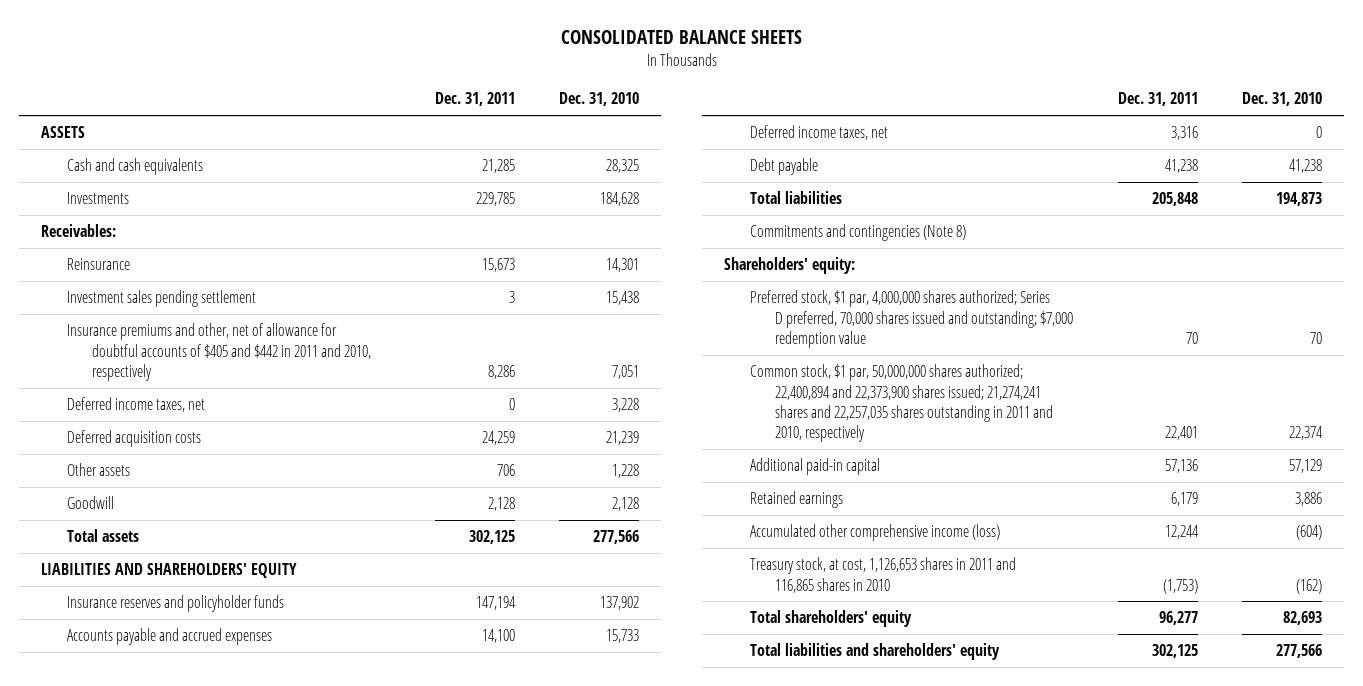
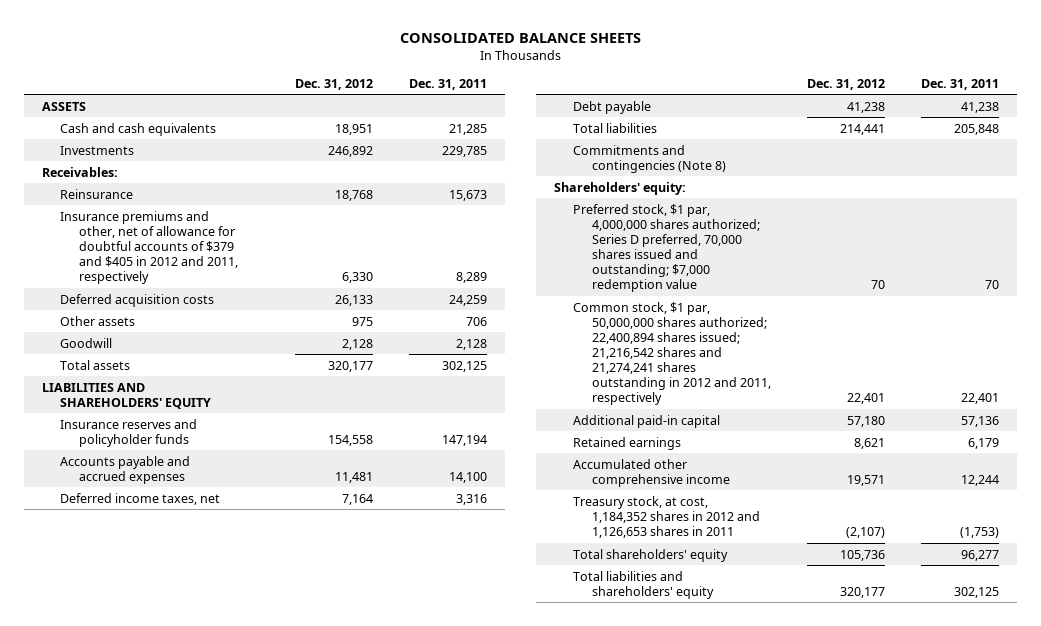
- | Dec. 31, 2011 | Dec. 31, 2010
+ | Dec. 31, 2012 | Dec. 31, 2011
- Investment sales pending settlement | 3 | 15,438
- Insurance premiums and other, net of allowance for doubtful accounts of $405 and $442 in 2011 and 2010, respectively | 8,286 | 7,051
- Deferred income taxes, net | 0 | 3,228
+ Insurance premiums and other, net of allowance for doubtful accounts of $379 and $405 in 2012 and 2011, respectively | 6,330 | 8,289
- Common stock, $1 par, 50,000,000 shares authorized; 22,400,894 and 22,373,900 shares issued; 21,274,241 shares and 22,257,035 shares outstanding in 2011 and 2010, respectively | 22,401 | 22,374
+ Common stock, $1 par, 50,000,000 shares authorized; 22,400,894 shares issued; 21,216,542 shares and 21,274,241 shares outstanding in 2012 and 2011, respectively | 22,401 | 22,401
- Accumulated other comprehensive income (loss) | 12,244 | (604)
- Treasury stock, at cost, 1,126,653 shares in 2011 and 116,865 shares in 2010 | (1,753) | (162)
+ Accumulated other comprehensive income | 19,571 | 12,244
+ Treasury stock, at cost, 1,184,352 shares in 2012 and 1,126,653 shares in 2011 | (2,107) | (1,753)

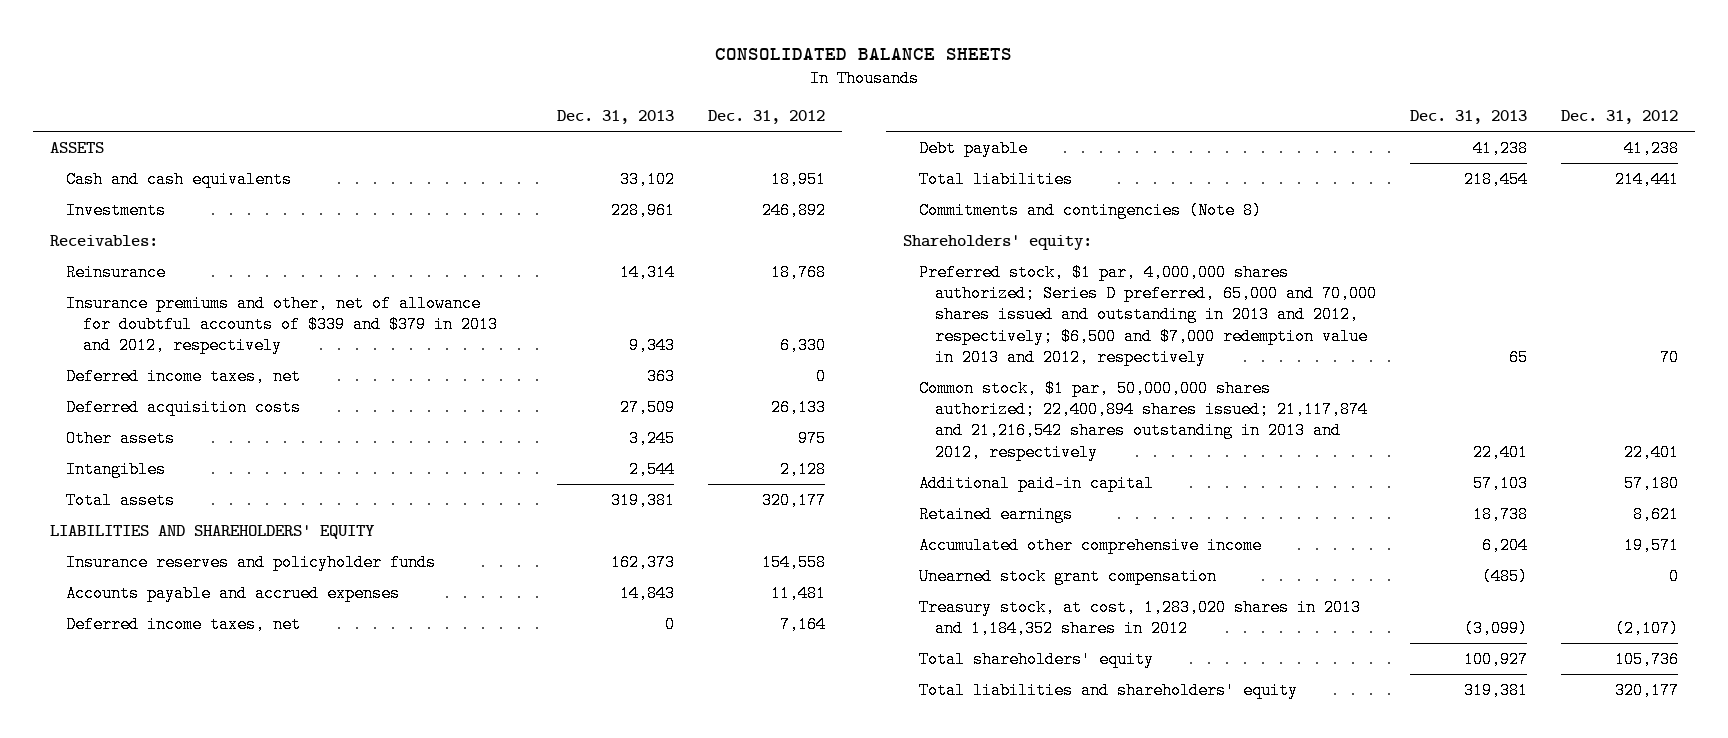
- | Dec. 31, 2012 | Dec. 31, 2011
+ | Dec. 31, 2013 | Dec. 31, 2012
- Insurance premiums and other, net of allowance for doubtful accounts of $379 and $405 in 2012 and 2011, respectively | 6,330 | 8,289
+ Insurance premiums and other, net of allowance for doubtful accounts of $339 and $379 in 2013 and 2012, respectively | 9,343 | 6,330
+ Deferred income taxes, net | 363 | 0
- Goodwill | 2,128 | 2,128
+ Intangibles | 2,544 | 2,128
- Preferred stock, $1 par, 4,000,000 shares authorized; Series D preferred, 70,000 shares issued and outstanding; $7,000 redemption value | 70 | 70
- Common stock, $1 par, 50,000,000 shares authorized; 22,400,894 shares issued; 21,216,542 shares and 21,274,241 shares outstanding in 2012 and 2011, respectively | 22,401 | 22,401
+ Preferred stock, $1 par, 4,000,000 shares authorized; Series D preferred, 65,000 and 70,000 shares issued and outstanding in 2013 and 2012, respectively; $6,500 and $7,000 redemption value in 2013 and 2012, respectively | 65 | 70
+ Common stock, $1 par, 50,000,000 shares authorized; 22,400,894 shares issued; 21,117,874 and 21,216,542 shares outstanding in 2013 and 2012, respectively | 22,401 | 22,401
- Treasury stock, at cost, 1,184,352 shares in 2012 and 1,126,653 shares in 2011 | (2,107) | (1,753)
+ Unearned stock grant compensation | (485) | 0
+ Treasury stock, at cost, 1,283,020 shares in 2013 and 1,184,352 shares in 2012 | (3,099) | (2,107)

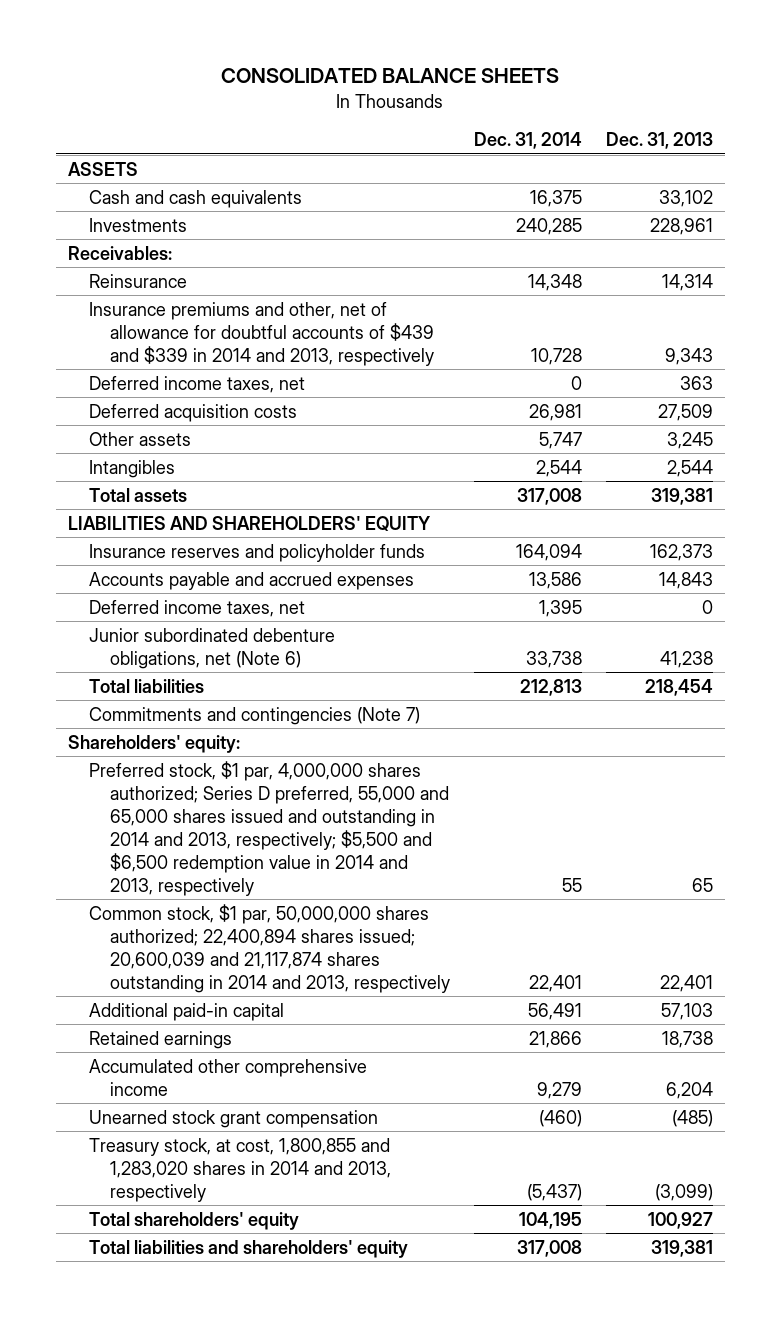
- | Dec. 31, 2013 | Dec. 31, 2012
+ | Dec. 31, 2014 | Dec. 31, 2013
- Insurance premiums and other, net of allowance for doubtful accounts of $339 and $379 in 2013 and 2012, respectively | 9,343 | 6,330
+ Insurance premiums and other, net of allowance for doubtful accounts of $439 and $339 in 2014 and 2013, respectively | 10,728 | 9,343
- Debt payable | 41,238 | 41,238
+ Junior subordinated debenture obligations, net (Note 6) | 33,738 | 41,238
- Commitments and contingencies (Note 8)
+ Commitments and contingencies (Note 7)
- Preferred stock, $1 par, 4,000,000 shares authorized; Series D preferred, 65,000 and 70,000 shares issued and outstanding in 2013 and 2012, respectively; $6,500 and $7,000 redemption value in 2013 and 2012, respectively | 65 | 70
- Common stock, $1 par, 50,000,000 shares authorized; 22,400,894 shares issued; 21,117,874 and 21,216,542 shares outstanding in 2013 and 2012, respectively | 22,401 | 22,401
+ Preferred stock, $1 par, 4,000,000 shares authorized; Series D preferred, 55,000 and 65,000 shares issued and outstanding in 2014 and 2013, respectively; $5,500 and $6,500 redemption value in 2014 and 2013, respectively | 55 | 65
+ Common stock, $1 par, 50,000,000 shares authorized; 22,400,894 shares issued; 20,600,039 and 21,117,874 shares outstanding in 2014 and 2013, respectively | 22,401 | 22,401
- Treasury stock, at cost, 1,283,020 shares in 2013 and 1,184,352 shares in 2012 | (3,099) | (2,107)
+ Treasury stock, at cost, 1,800,855 and 1,283,020 shares in 2014 and 2013, respectively | (5,437) | (3,099)

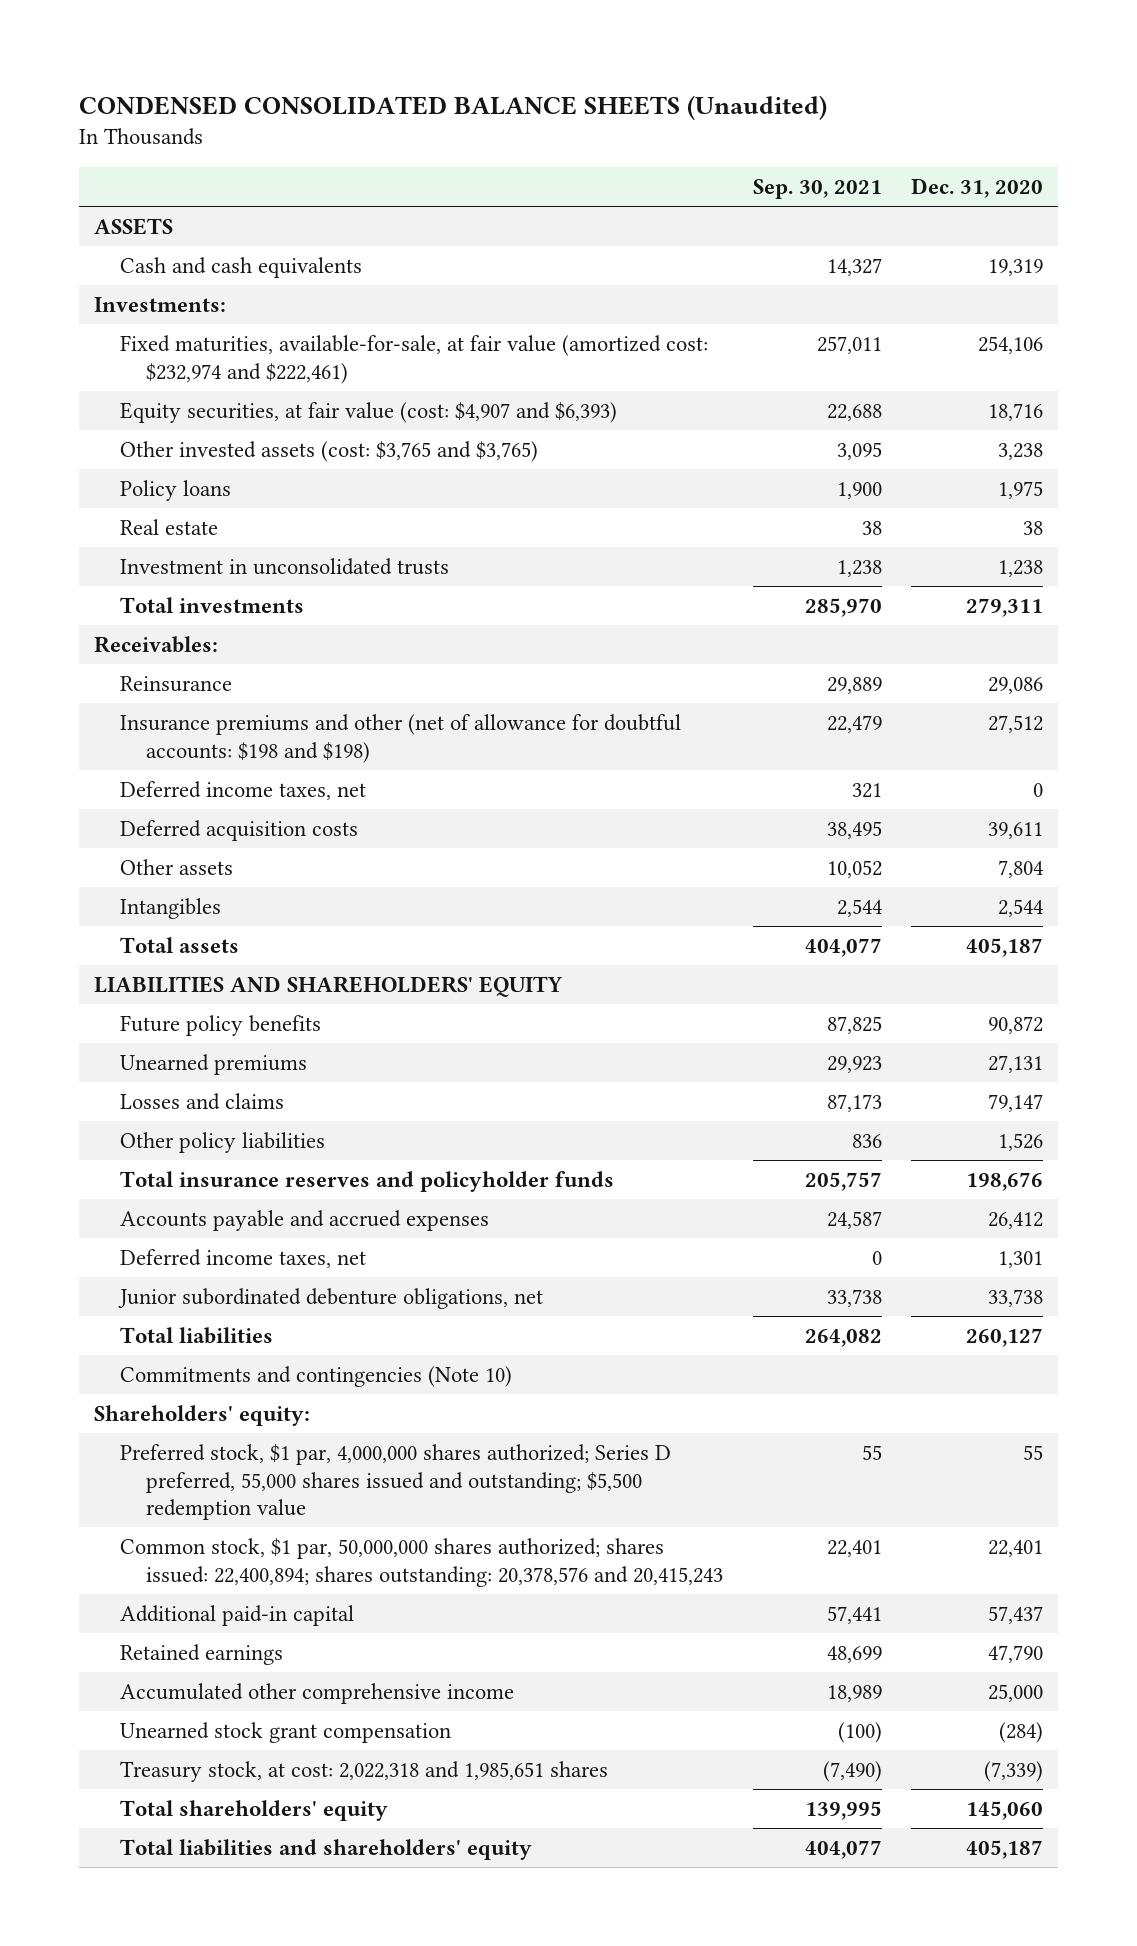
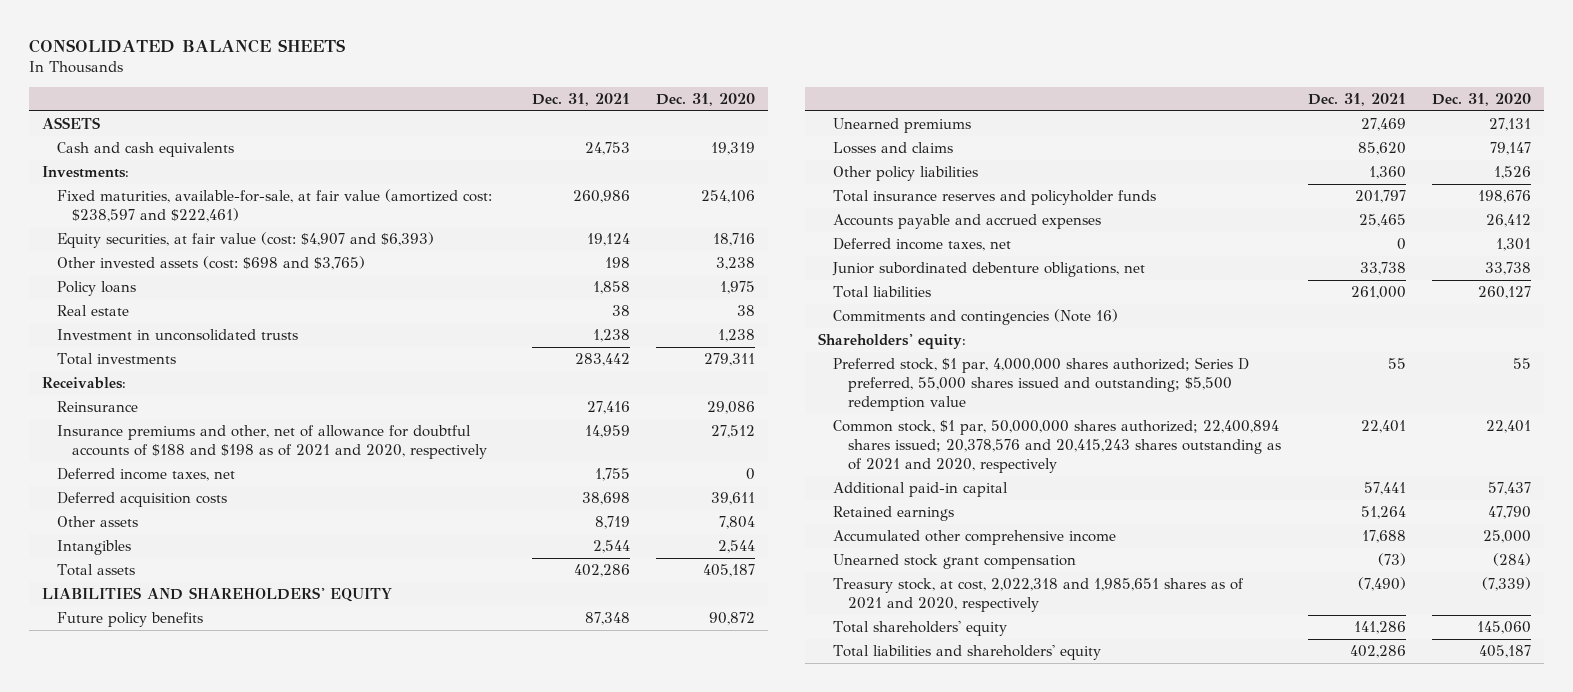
- CONDENSED CONSOLIDATED BALANCE SHEETS (Unaudited)
+ CONSOLIDATED BALANCE SHEETS
- | Sep. 30, 2021 | Dec. 31, 2020
+ | Dec. 31, 2021 | Dec. 31, 2020
- Fixed maturities, available-for-sale, at fair value (amortized cost: $232,974 and $222,461) | 257,011 | 254,106
+ Fixed maturities, available-for-sale, at fair value (amortized cost: $238,597 and $222,461) | 260,986 | 254,106
- Other invested assets (cost: $3,765 and $3,765) | 3,095 | 3,238
+ Other invested assets (cost: $698 and $3,765) | 198 | 3,238
- Insurance premiums and other (net of allowance for doubtful accounts: $198 and $198) | 22,479 | 27,512
+ Insurance premiums and other, net of allowance for doubtful accounts of $188 and $198 as of 2021 and 2020, respectively | 14,959 | 27,512
- Commitments and contingencies (Note 10)
+ Commitments and contingencies (Note 16)
- Common stock, $1 par, 50,000,000 shares authorized; shares issued: 22,400,894; shares outstanding: 20,378,576 and 20,415,243 | 22,401 | 22,401
+ Common stock, $1 par, 50,000,000 shares authorized; 22,400,894 shares issued; 20,378,576 and 20,415,243 shares outstanding as of 2021 and 2020, respectively | 22,401 | 22,401
- Treasury stock, at cost: 2,022,318 and 1,985,651 shares | (7,490) | (7,339)
+ Treasury stock, at cost, 2,022,318 and 1,985,651 shares as of 2021 and 2020, respectively | (7,490) | (7,339)

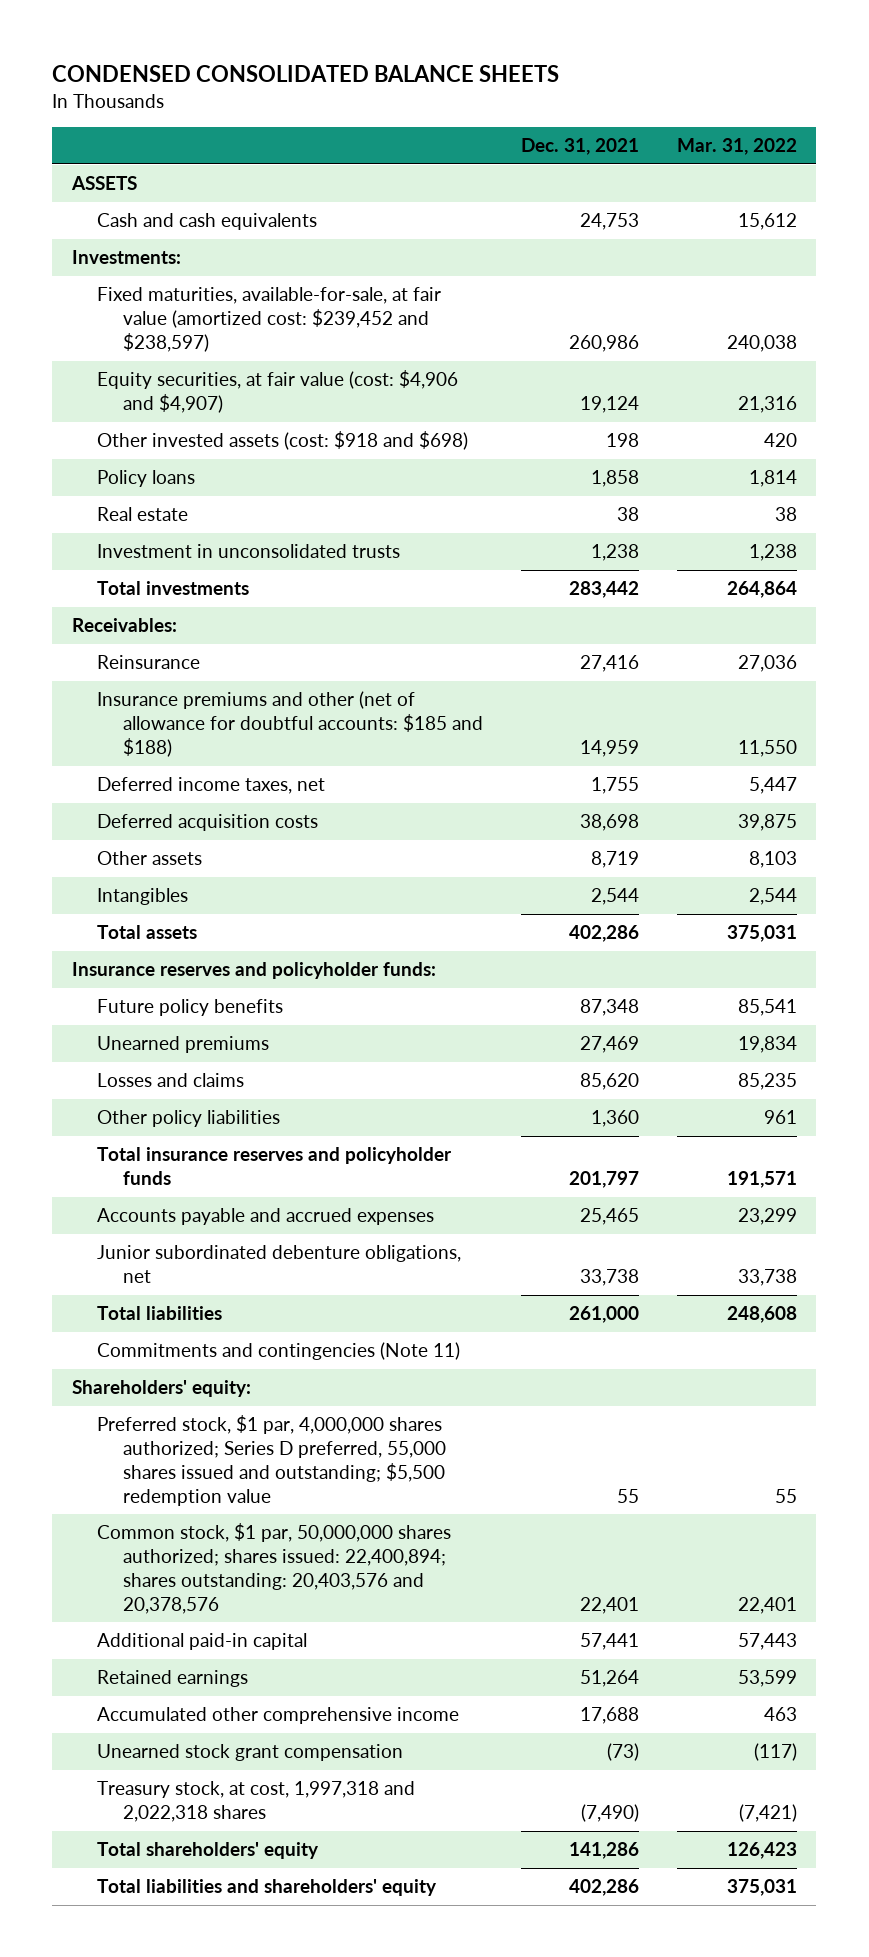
- CONSOLIDATED BALANCE SHEETS
+ CONDENSED CONSOLIDATED BALANCE SHEETS
- | Dec. 31, 2021 | Dec. 31, 2020
+ | Dec. 31, 2021 | Mar. 31, 2022
- Fixed maturities, available-for-sale, at fair value (amortized cost: $238,597 and $222,461) | 260,986 | 254,106
- Equity securities, at fair value (cost: $4,907 and $6,393) | 19,124 | 18,716
- Other invested assets (cost: $698 and $3,765) | 198 | 3,238
+ Fixed maturities, available-for-sale, at fair value (amortized cost: $239,452 and $238,597) | 260,986 | 240,038
+ Equity securities, at fair value (cost: $4,906 and $4,907) | 19,124 | 21,316
+ Other invested assets (cost: $918 and $698) | 198 | 420
- Insurance premiums and other, net of allowance for doubtful accounts of $188 and $198 as of 2021 and 2020, respectively | 14,959 | 27,512
+ Insurance premiums and other (net of allowance for doubtful accounts: $185 and $188) | 14,959 | 11,550
- LIABILITIES AND SHAREHOLDERS' EQUITY
+ Insurance reserves and policyholder funds:
- Deferred income taxes, net | 0 | 1,301
- Commitments and contingencies (Note 16)
+ Commitments and contingencies (Note 11)
- Common stock, $1 par, 50,000,000 shares authorized; 22,400,894 shares issued; 20,378,576 and 20,415,243 shares outstanding as of 2021 and 2020, respectively | 22,401 | 22,401
+ Common stock, $1 par, 50,000,000 shares authorized; shares issued: 22,400,894; shares outstanding: 20,403,576 and 20,378,576 | 22,401 | 22,401
- Treasury stock, at cost, 2,022,318 and 1,985,651 shares as of 2021 and 2020, respectively | (7,490) | (7,339)
+ Treasury stock, at cost, 1,997,318 and 2,022,318 shares | (7,490) | (7,421)

